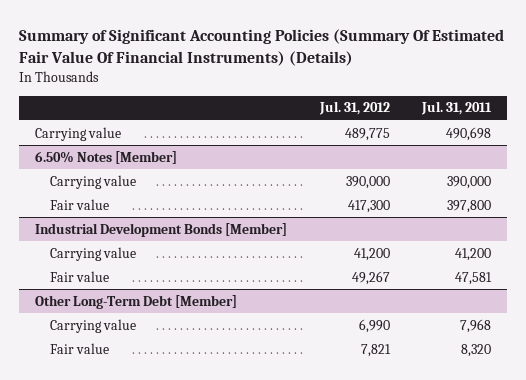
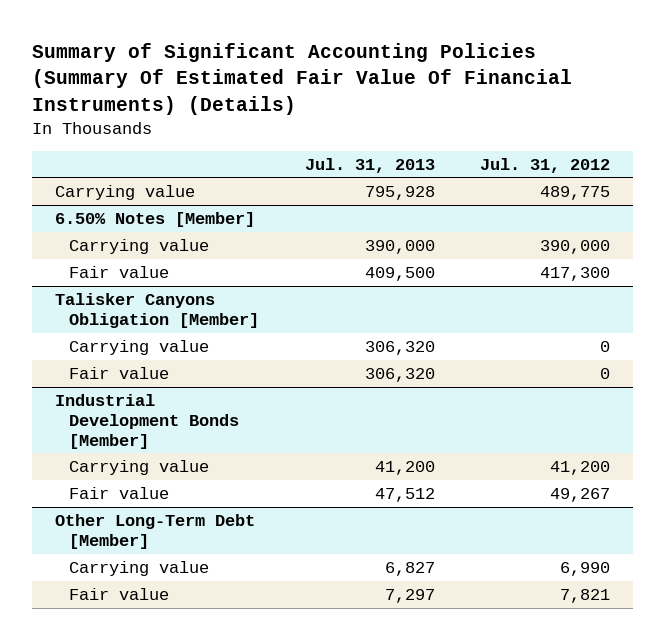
- | Jul. 31, 2012 | Jul. 31, 2011
+ | Jul. 31, 2013 | Jul. 31, 2012
+ Talisker Canyons Obligation [Member]
+ Carrying value | 306,320 | 0
+ Fair value | 306,320 | 0

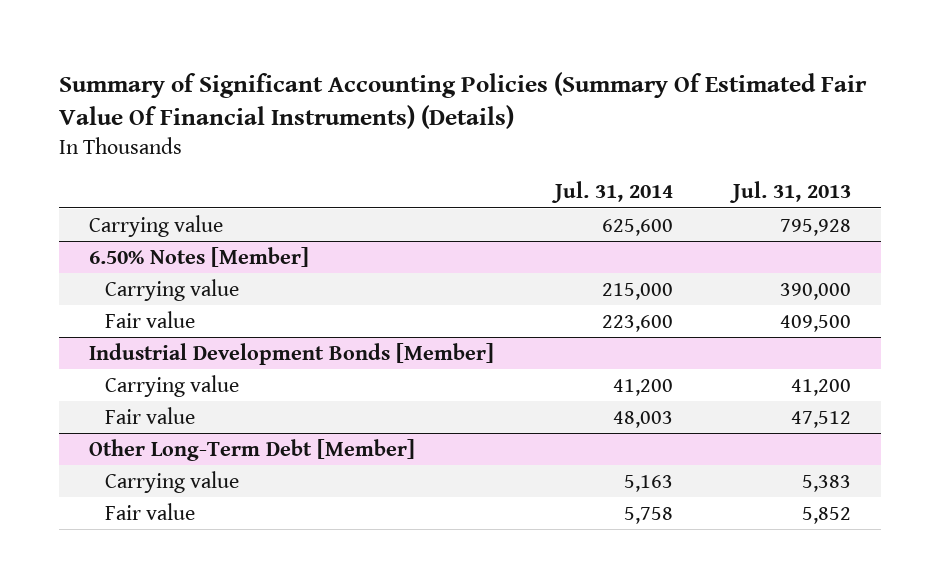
- | Jul. 31, 2013 | Jul. 31, 2012
+ | Jul. 31, 2014 | Jul. 31, 2013
- Talisker Canyons Obligation [Member]
- Carrying value | 306,320 | 0
- Fair value | 306,320 | 0
@ Other Long-Term Debt [Member]
- Carrying value | 6,827 | 6,990
- Fair value | 7,297 | 7,821
+ Carrying value | 5,163 | 5,383
+ Fair value | 5,758 | 5,852

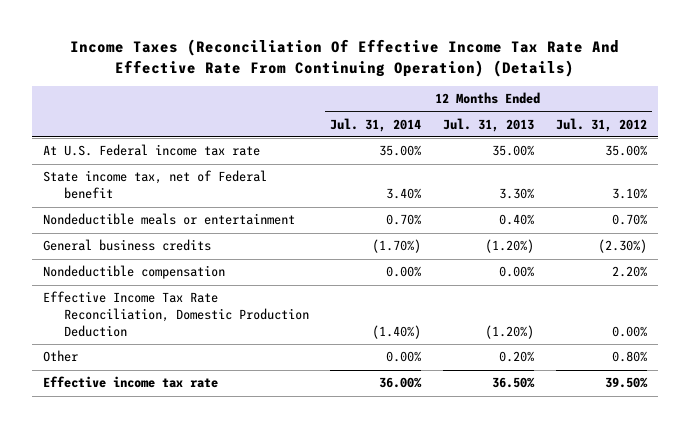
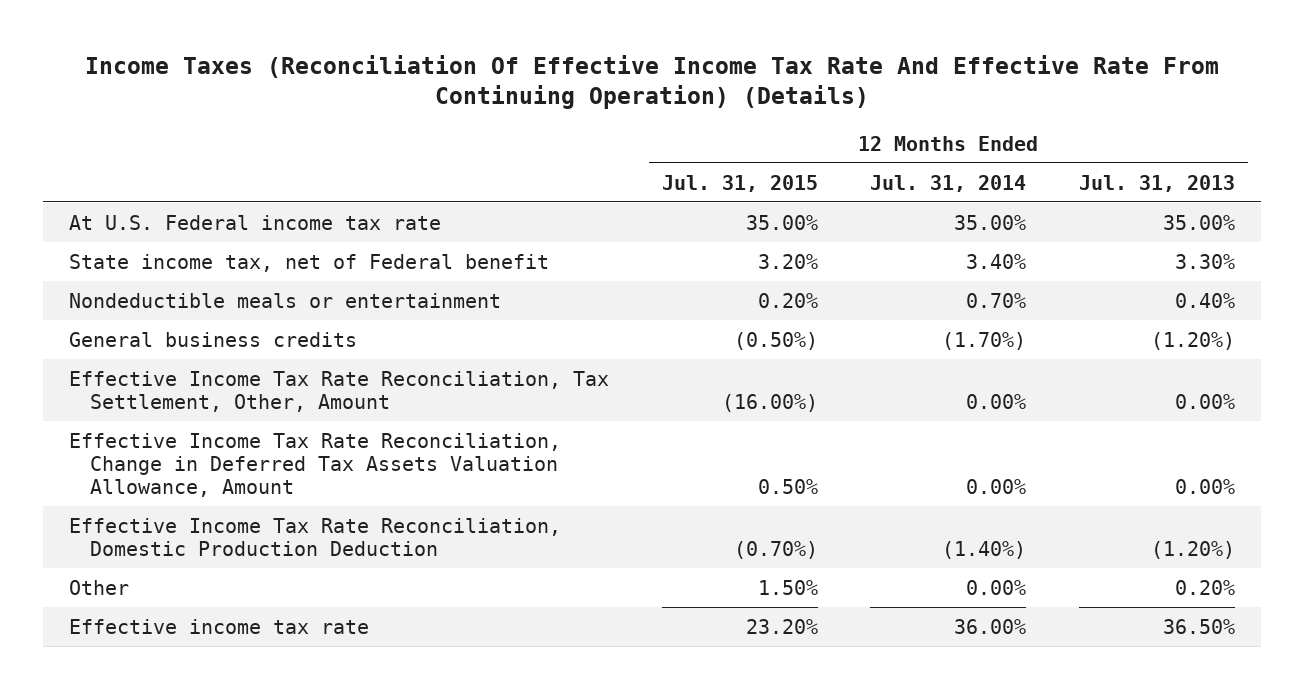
- | 12 Months Ended Jul. 31, 2014 | 12 Months Ended Jul. 31, 2013 | 12 Months Ended Jul. 31, 2012
+ | 12 Months Ended Jul. 31, 2015 | 12 Months Ended Jul. 31, 2014 | 12 Months Ended Jul. 31, 2013
- Nondeductible compensation | 0.00% | 0.00% | 2.20%
+ Effective Income Tax Rate Reconciliation, Tax Settlement, Other, Amount | (16.00%) | 0.00% | 0.00%
+ Effective Income Tax Rate Reconciliation, Change in Deferred Tax Assets Valuation Allowance, Amount | 0.50% | 0.00% | 0.00%

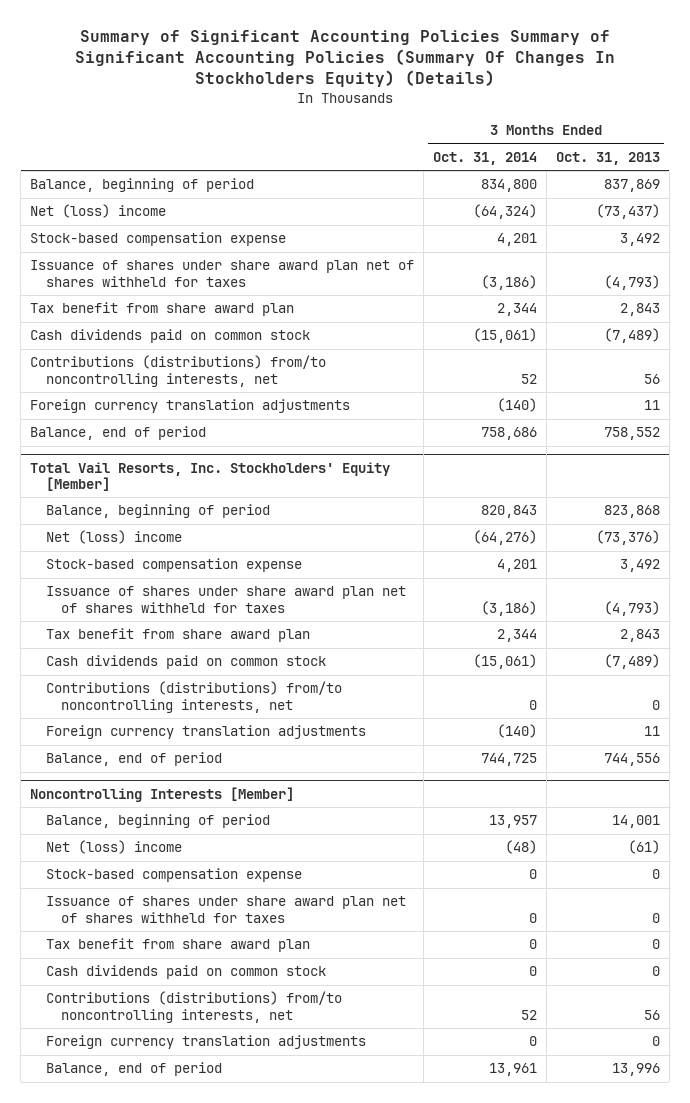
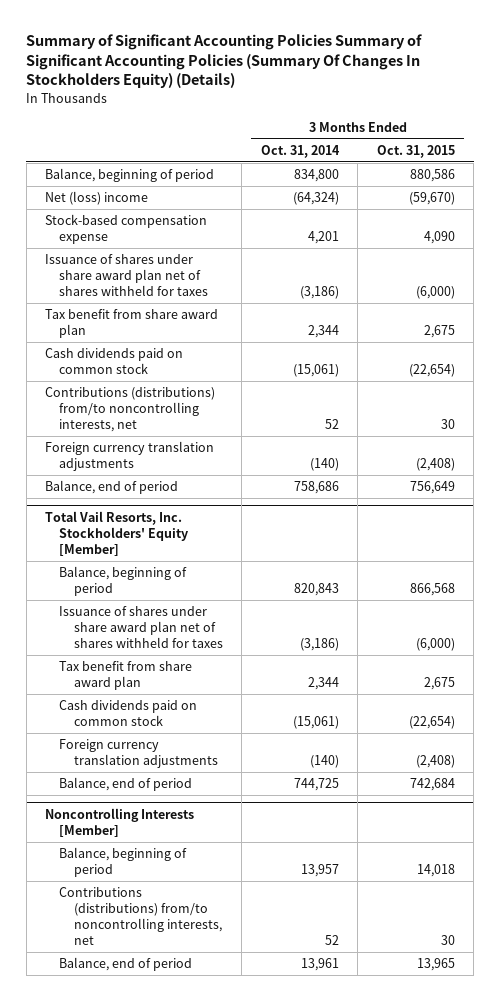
- | 3 Months Ended Oct. 31, 2014 | 3 Months Ended Oct. 31, 2013
+ | 3 Months Ended Oct. 31, 2014 | 3 Months Ended Oct. 31, 2015
@ Total Vail Resorts, Inc. Stockholders' Equity [Member]
- Net (loss) income | (64,276) | (73,376)
- Stock-based compensation expense | 4,201 | 3,492
- Contributions (distributions) from/to noncontrolling interests, net | 0 | 0
@ Noncontrolling Interests [Member]
- Net (loss) income | (48) | (61)
- Stock-based compensation expense | 0 | 0
- Issuance of shares under share award plan net of shares withheld for taxes | 0 | 0
- Tax benefit from share award plan | 0 | 0
- Cash dividends paid on common stock | 0 | 0
- Foreign currency translation adjustments | 0 | 0

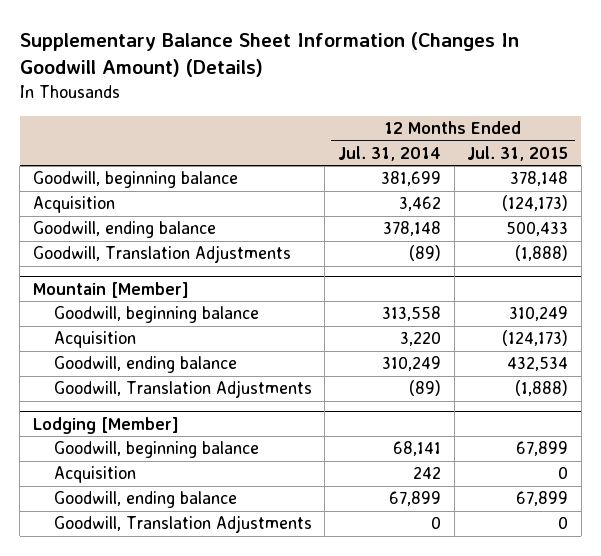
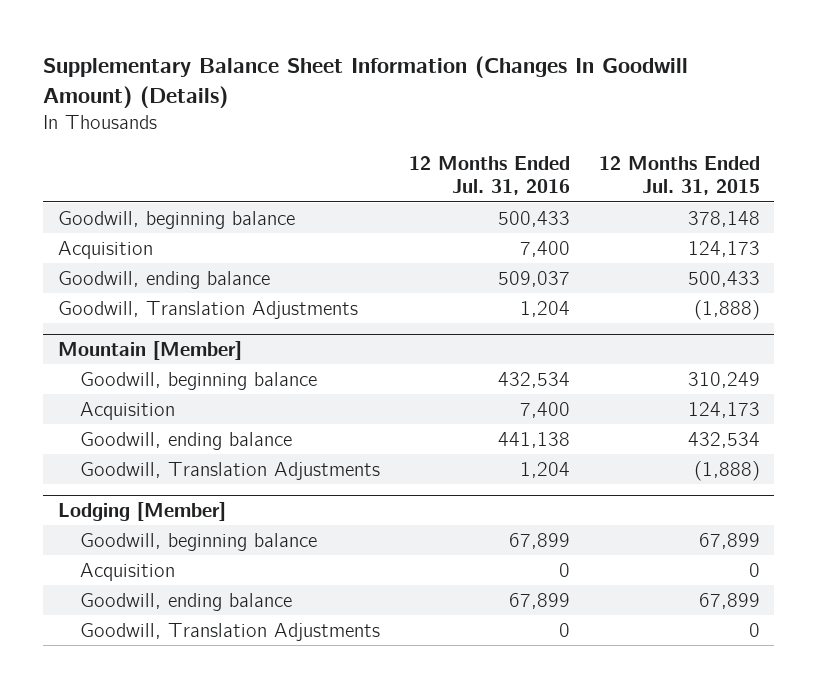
- | 12 Months Ended Jul. 31, 2014 | 12 Months Ended Jul. 31, 2015
+ | 12 Months Ended Jul. 31, 2016 | 12 Months Ended Jul. 31, 2015
- Acquisition | 3,462 | (124,173)
+ Acquisition | 7,400 | 124,173
@ Mountain [Member]
- Acquisition | 3,220 | (124,173)
+ Acquisition | 7,400 | 124,173

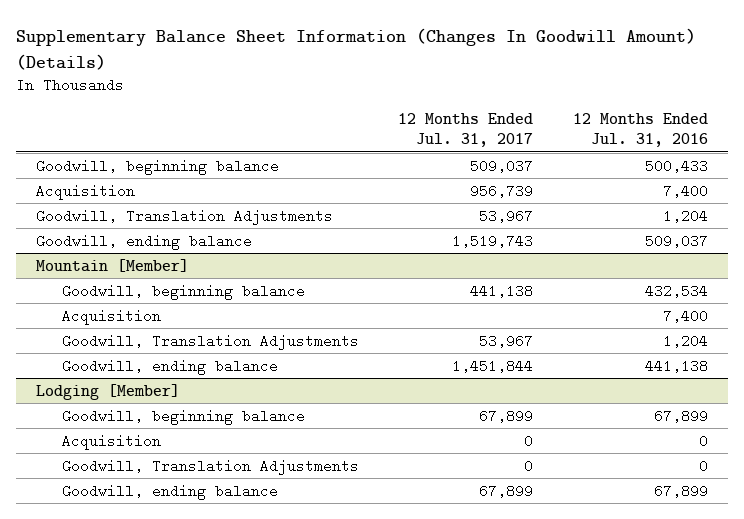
- | 12 Months Ended Jul. 31, 2016 | 12 Months Ended Jul. 31, 2015
+ | 12 Months Ended Jul. 31, 2017 | 12 Months Ended Jul. 31, 2016
moved down: Goodwill, ending balance | 1,519,743 | 509,037
@ Mountain [Member]
moved down: Goodwill, ending balance | 1,451,844 | 441,138
@ Lodging [Member]
moved down: Goodwill, ending balance | 67,899 | 67,899

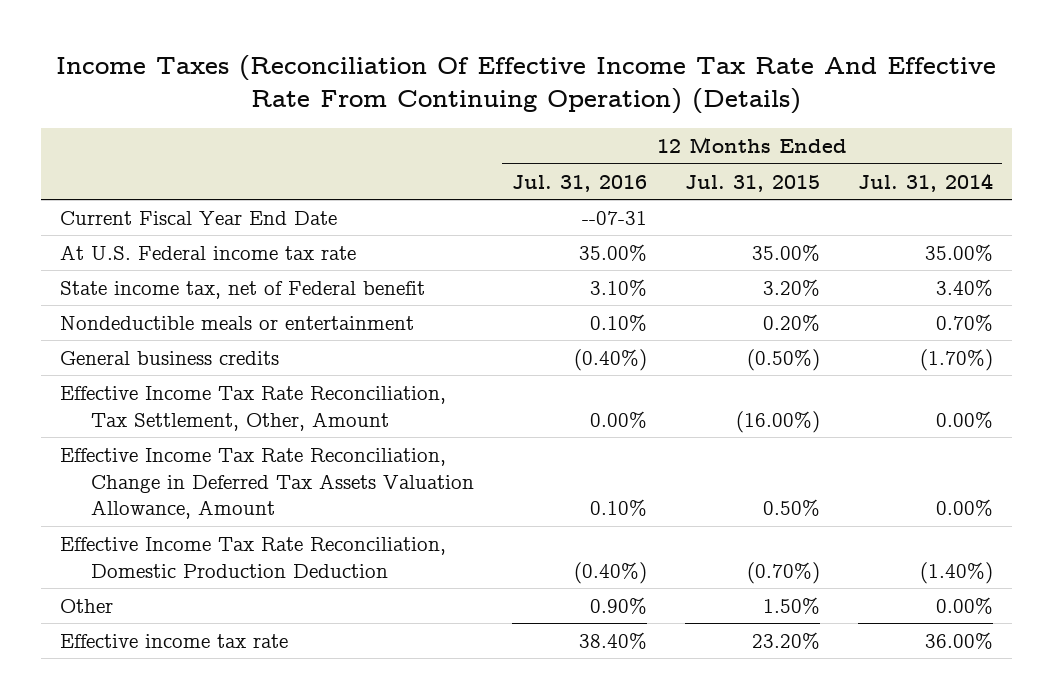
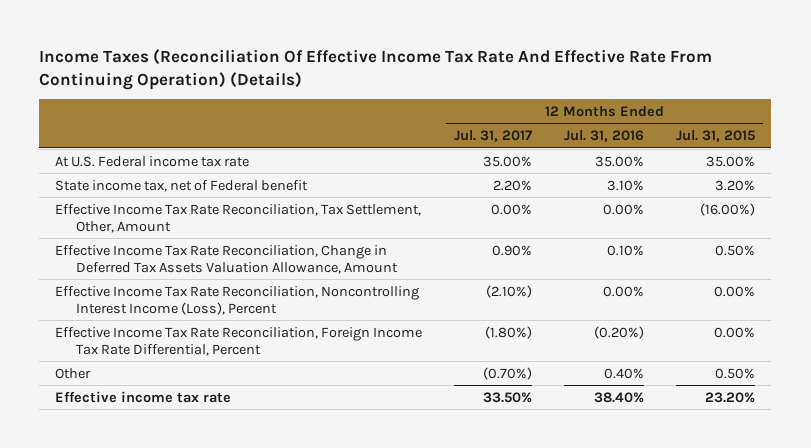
- | 12 Months Ended Jul. 31, 2016 | 12 Months Ended Jul. 31, 2015 | 12 Months Ended Jul. 31, 2014
+ | 12 Months Ended Jul. 31, 2017 | 12 Months Ended Jul. 31, 2016 | 12 Months Ended Jul. 31, 2015
- Current Fiscal Year End Date | --07-31 | |
- Nondeductible meals or entertainment | 0.10% | 0.20% | 0.70%
- General business credits | (0.40%) | (0.50%) | (1.70%)
- Effective Income Tax Rate Reconciliation, Domestic Production Deduction | (0.40%) | (0.70%) | (1.40%)
- Other | 0.90% | 1.50% | 0.00%
+ Effective Income Tax Rate Reconciliation, Noncontrolling Interest Income (Loss), Percent | (2.10%) | 0.00% | 0.00%
+ Effective Income Tax Rate Reconciliation, Foreign Income Tax Rate Differential, Percent | (1.80%) | (0.20%) | 0.00%
+ Other | (0.70%) | 0.40% | 0.50%

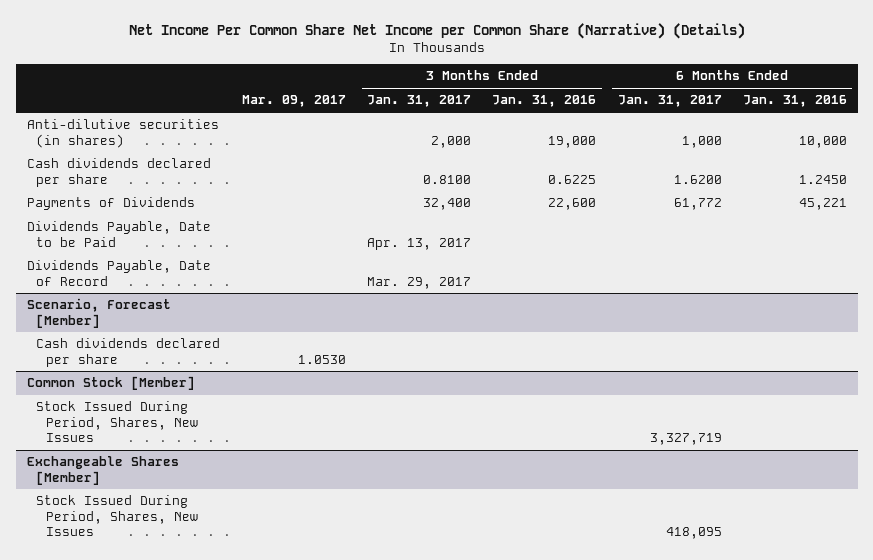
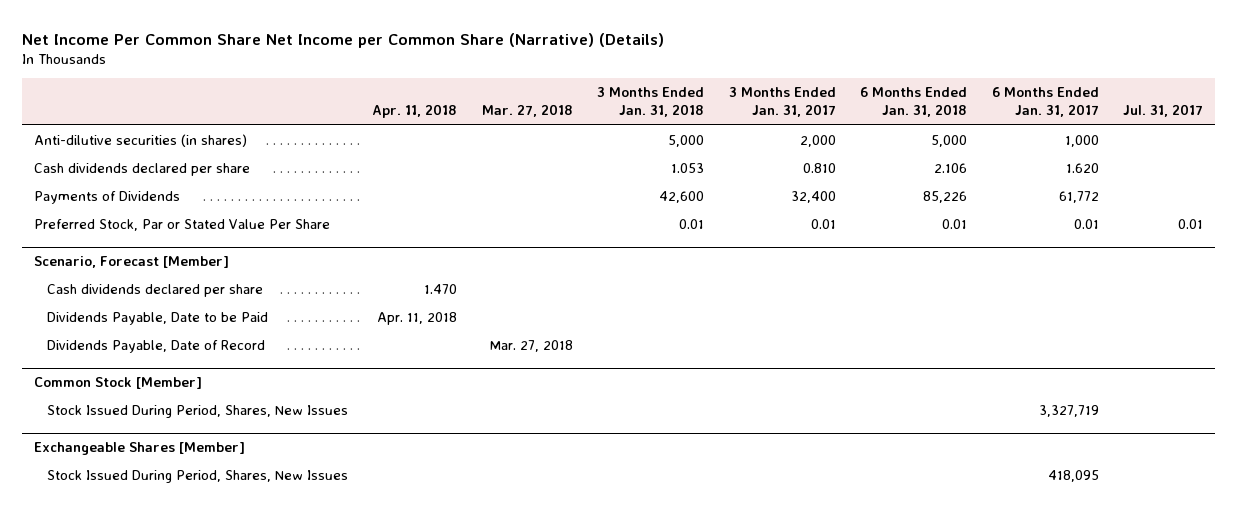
- | Mar. 09, 2017 | 3 Months Ended Jan. 31, 2017 | 3 Months Ended Jan. 31, 2016 | 6 Months Ended Jan. 31, 2017 | 6 Months Ended Jan. 31, 2016
+ | Apr. 11, 2018 | Mar. 27, 2018 | 3 Months Ended Jan. 31, 2018 | 3 Months Ended Jan. 31, 2017 | 6 Months Ended Jan. 31, 2018 | 6 Months Ended Jan. 31, 2017 | Jul. 31, 2017
- Cash dividends declared per share | | 0.8100 | 0.6225 | 1.6200 | 1.2450
+ Cash dividends declared per share | | | 1.053 | 0.810 | 2.106 | 1.620 |
- Dividends Payable, Date to be Paid | | Apr. 13, 2017 | | |
- Dividends Payable, Date of Record | | Mar. 29, 2017 | | |
+ Preferred Stock, Par or Stated Value Per Share | | | 0.01 | 0.01 | 0.01 | 0.01 | 0.01
@ Scenario, Forecast [Member]
+ Dividends Payable, Date to be Paid | Apr. 11, 2018 | | | | | |
+ Dividends Payable, Date of Record | | Mar. 27, 2018 | | | | |

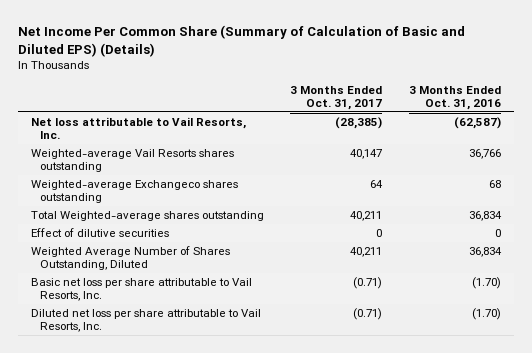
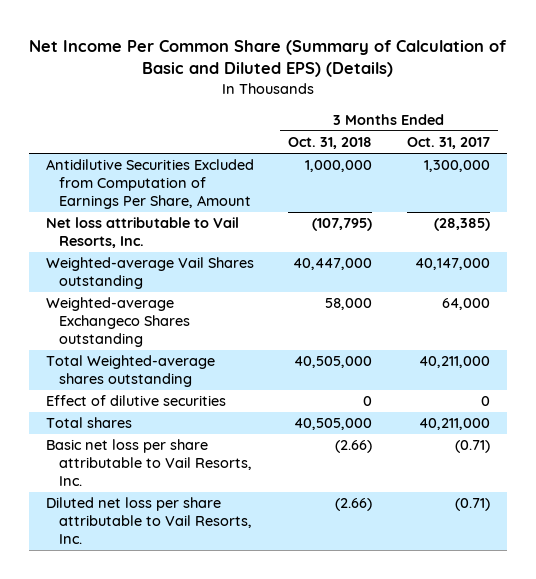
- | 3 Months Ended Oct. 31, 2017 | 3 Months Ended Oct. 31, 2016
+ | 3 Months Ended Oct. 31, 2018 | 3 Months Ended Oct. 31, 2017
+ Antidilutive Securities Excluded from Computation of Earnings Per Share, Amount | 1,000,000 | 1,300,000
- Weighted-average Vail Resorts shares outstanding | 40,147 | 36,766
- Weighted-average Exchangeco shares outstanding | 64 | 68
- Total Weighted-average shares outstanding | 40,211 | 36,834
+ Weighted-average Vail Shares outstanding | 40,447,000 | 40,147,000
+ Weighted-average Exchangeco Shares outstanding | 58,000 | 64,000
+ Total Weighted-average shares outstanding | 40,505,000 | 40,211,000
- Weighted Average Number of Shares Outstanding, Diluted | 40,211 | 36,834
+ Total shares | 40,505,000 | 40,211,000

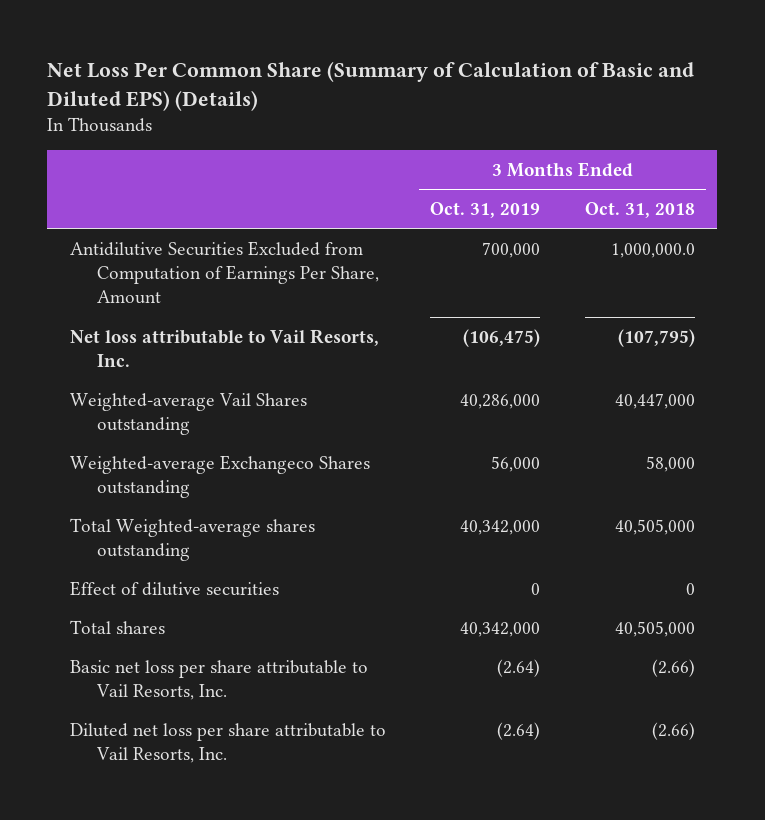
- Net Income Per Common Share (Summary of Calculation of Basic and Diluted EPS) (Details)
+ Net Loss Per Common Share (Summary of Calculation of Basic and Diluted EPS) (Details)
- | 3 Months Ended Oct. 31, 2018 | 3 Months Ended Oct. 31, 2017
+ | 3 Months Ended Oct. 31, 2019 | 3 Months Ended Oct. 31, 2018
- Antidilutive Securities Excluded from Computation of Earnings Per Share, Amount | 1,000,000 | 1,300,000
+ Antidilutive Securities Excluded from Computation of Earnings Per Share, Amount | 700,000 | 1,000,000.0

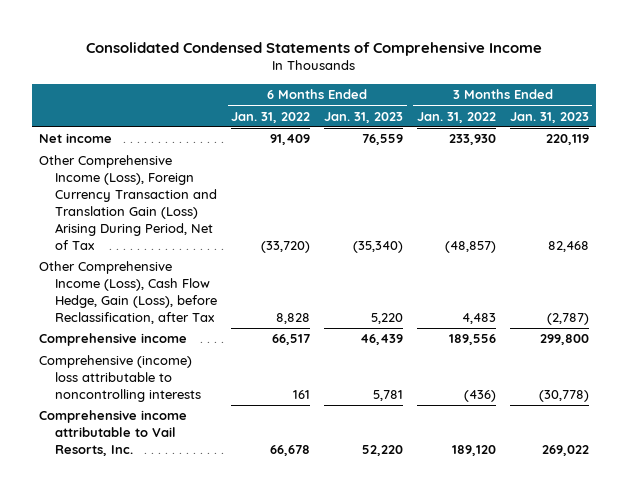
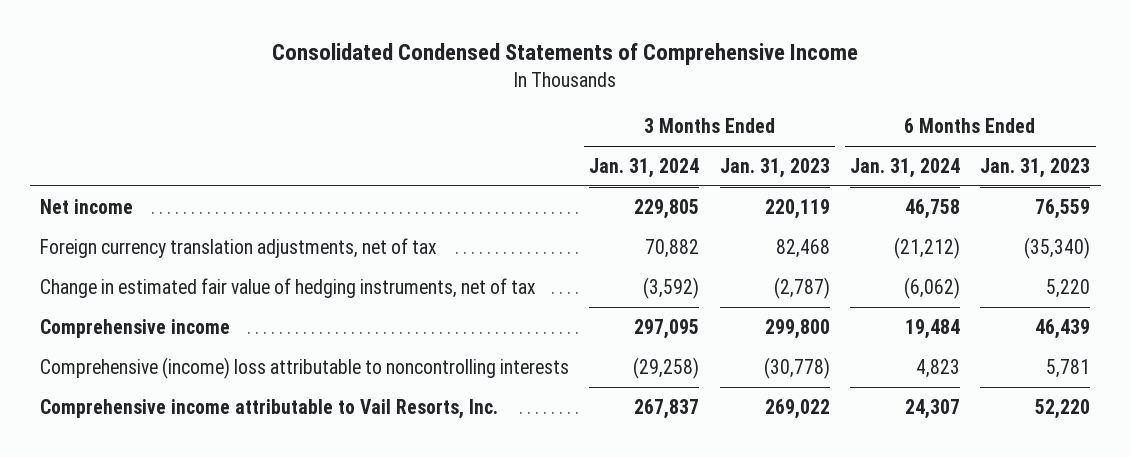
- | 6 Months Ended Jan. 31, 2022 | 6 Months Ended Jan. 31, 2023 | 3 Months Ended Jan. 31, 2022 | 3 Months Ended Jan. 31, 2023
+ | 3 Months Ended Jan. 31, 2024 | 3 Months Ended Jan. 31, 2023 | 6 Months Ended Jan. 31, 2024 | 6 Months Ended Jan. 31, 2023
- Other Comprehensive Income (Loss), Foreign Currency Transaction and Translation Gain (Loss) Arising During Period, Net of Tax | (33,720) | (35,340) | (48,857) | 82,468
- Other Comprehensive Income (Loss), Cash Flow Hedge, Gain (Loss), before Reclassification, after Tax | 8,828 | 5,220 | 4,483 | (2,787)
+ Foreign currency translation adjustments, net of tax | 70,882 | 82,468 | (21,212) | (35,340)
+ Change in estimated fair value of hedging instruments, net of tax | (3,592) | (2,787) | (6,062) | 5,220

